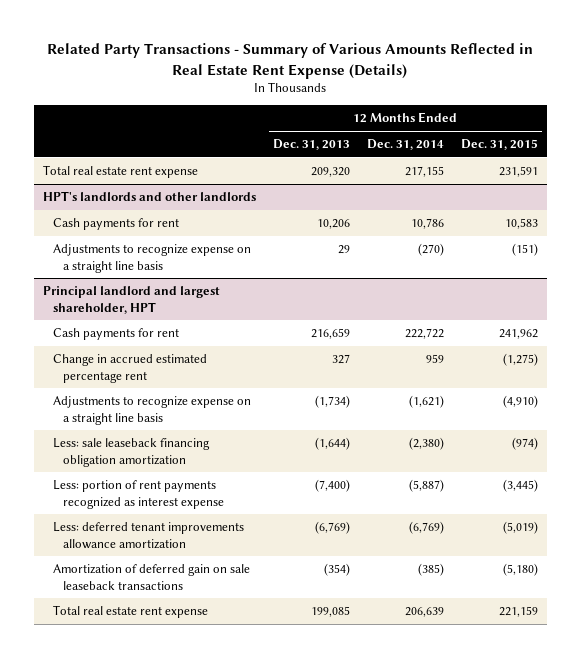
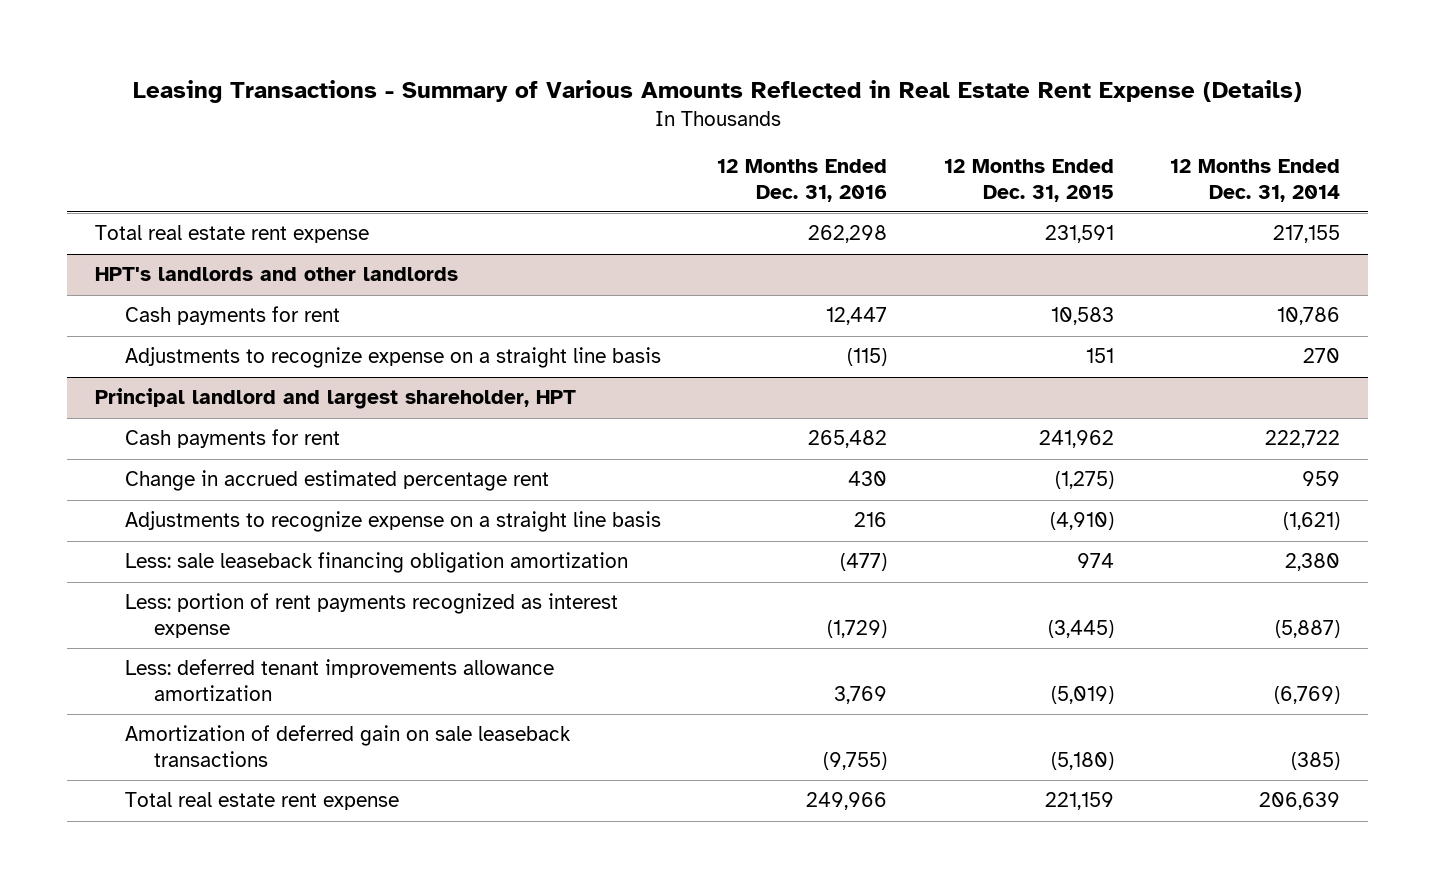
- Related Party Transactions - Summary of Various Amounts Reflected in Real Estate Rent Expense (Details)
+ Leasing Transactions - Summary of Various Amounts Reflected in Real Estate Rent Expense (Details)
- | 12 Months Ended Dec. 31, 2013 | 12 Months Ended Dec. 31, 2014 | 12 Months Ended Dec. 31, 2015
+ | 12 Months Ended Dec. 31, 2016 | 12 Months Ended Dec. 31, 2015 | 12 Months Ended Dec. 31, 2014
@ HPT's landlords and other landlords
- Adjustments to recognize expense on a straight line basis | 29 | (270) | (151)
+ Adjustments to recognize expense on a straight line basis | (115) | 151 | 270
@ Principal landlord and largest shareholder, HPT
- Less: sale leaseback financing obligation amortization | (1,644) | (2,380) | (974)
+ Less: sale leaseback financing obligation amortization | (477) | 974 | 2,380

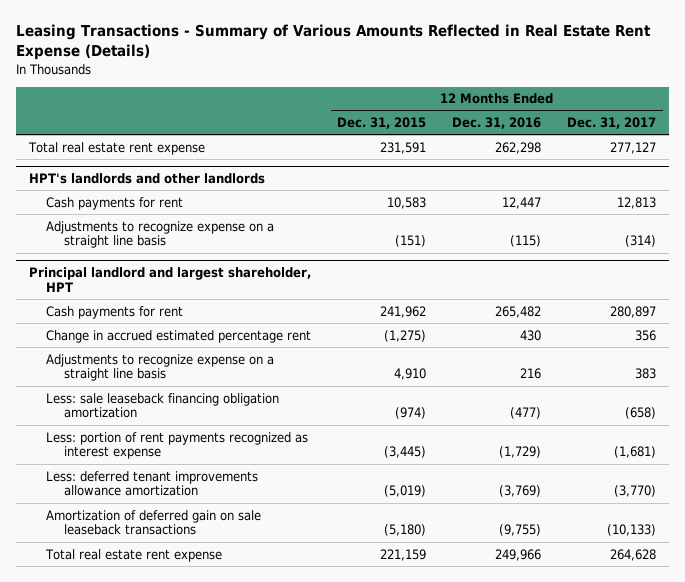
- | 12 Months Ended Dec. 31, 2016 | 12 Months Ended Dec. 31, 2015 | 12 Months Ended Dec. 31, 2014
+ | 12 Months Ended Dec. 31, 2015 | 12 Months Ended Dec. 31, 2016 | 12 Months Ended Dec. 31, 2017
@ HPT's landlords and other landlords
- Adjustments to recognize expense on a straight line basis | (115) | 151 | 270
+ Adjustments to recognize expense on a straight line basis | (151) | (115) | (314)
@ Principal landlord and largest shareholder, HPT
- Adjustments to recognize expense on a straight line basis | 216 | (4,910) | (1,621)
- Less: sale leaseback financing obligation amortization | (477) | 974 | 2,380
+ Adjustments to recognize expense on a straight line basis | 4,910 | 216 | 383
+ Less: sale leaseback financing obligation amortization | (974) | (477) | (658)
- Less: deferred tenant improvements allowance amortization | 3,769 | (5,019) | (6,769)
+ Less: deferred tenant improvements allowance amortization | (5,019) | (3,769) | (3,770)

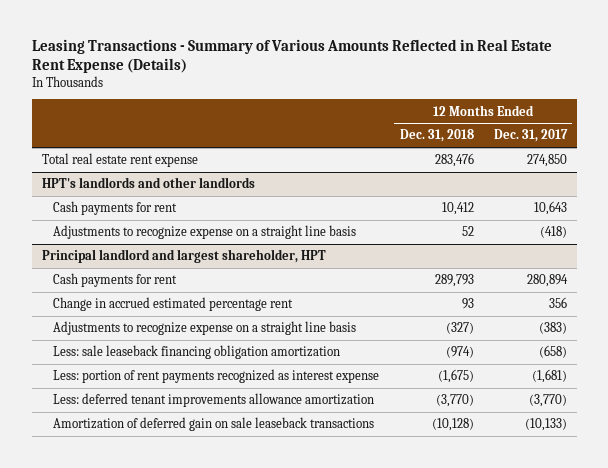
- | 12 Months Ended Dec. 31, 2015 | 12 Months Ended Dec. 31, 2016 | 12 Months Ended Dec. 31, 2017
+ | 12 Months Ended Dec. 31, 2018 | 12 Months Ended Dec. 31, 2017
- Total real estate rent expense | 231,591 | 262,298 | 277,127
+ Total real estate rent expense | 283,476 | 274,850
@ HPT's landlords and other landlords
- Cash payments for rent | 10,583 | 12,447 | 12,813
- Adjustments to recognize expense on a straight line basis | (151) | (115) | (314)
+ Cash payments for rent | 10,412 | 10,643
+ Adjustments to recognize expense on a straight line basis | 52 | (418)
@ Principal landlord and largest shareholder, HPT
- Cash payments for rent | 241,962 | 265,482 | 280,897
+ Cash payments for rent | 289,793 | 280,894
- Adjustments to recognize expense on a straight line basis | 4,910 | 216 | 383
+ Adjustments to recognize expense on a straight line basis | (327) | (383)
- Total real estate rent expense | 221,159 | 249,966 | 264,628

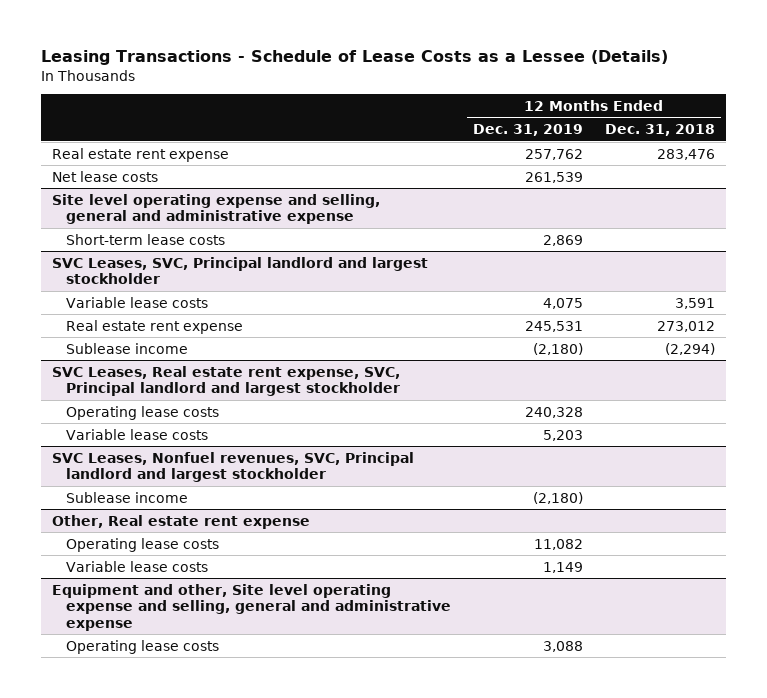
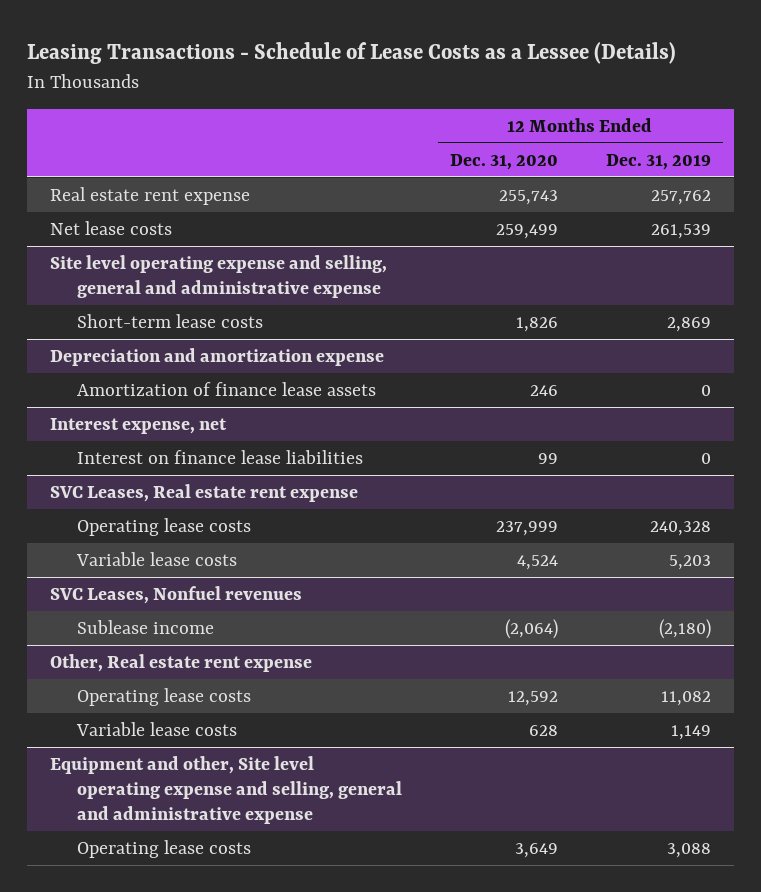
- | 12 Months Ended Dec. 31, 2019 | 12 Months Ended Dec. 31, 2018
+ | 12 Months Ended Dec. 31, 2020 | 12 Months Ended Dec. 31, 2019
- SVC Leases, SVC, Principal landlord and largest stockholder
- Variable lease costs | 4,075 | 3,591
- Real estate rent expense | 245,531 | 273,012
- Sublease income | (2,180) | (2,294)
- SVC Leases, Real estate rent expense, SVC, Principal landlord and largest stockholder
+ Depreciation and amortization expense
+ Amortization of finance lease assets | 246 | 0
+ Interest expense, net
+ Interest on finance lease liabilities | 99 | 0
+ SVC Leases, Real estate rent expense
- SVC Leases, Nonfuel revenues, SVC, Principal landlord and largest stockholder
+ SVC Leases, Nonfuel revenues

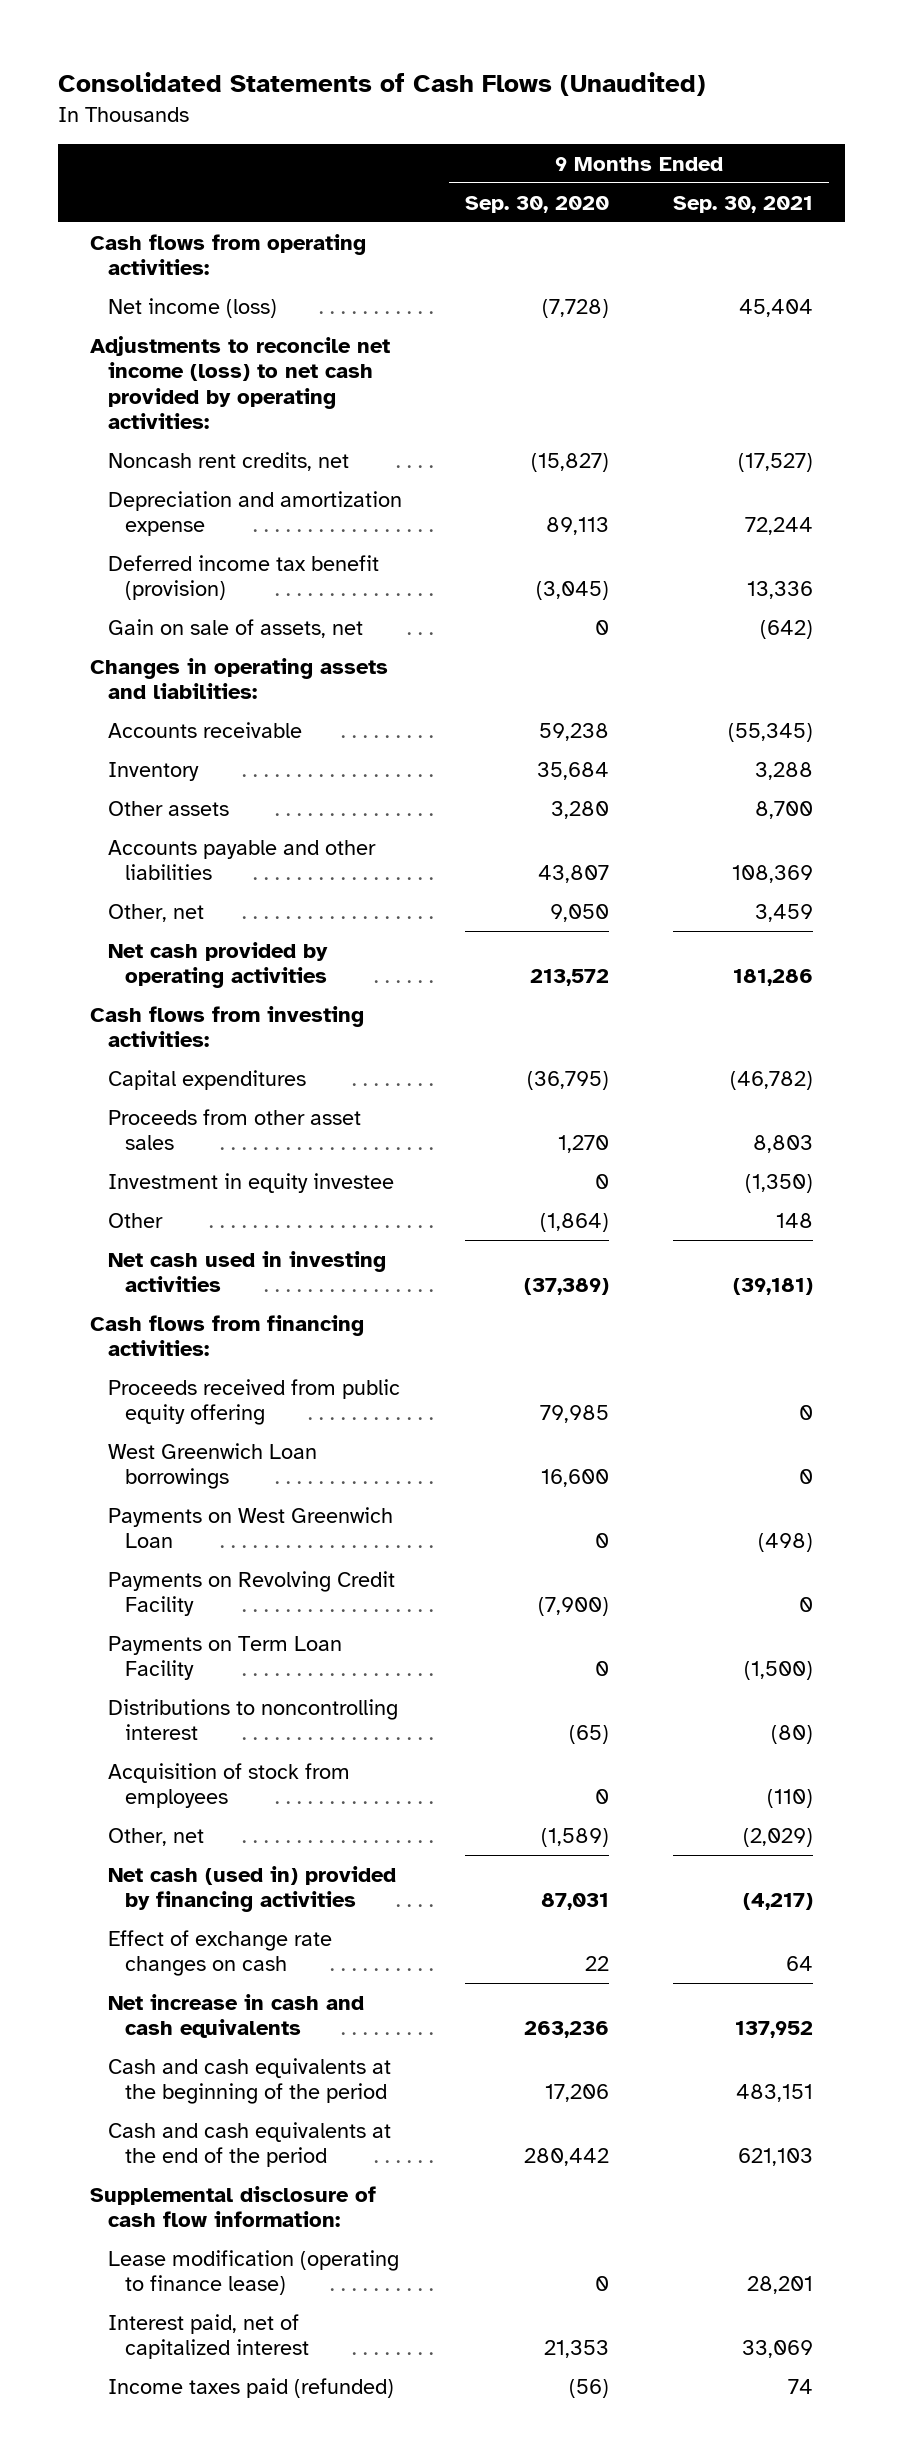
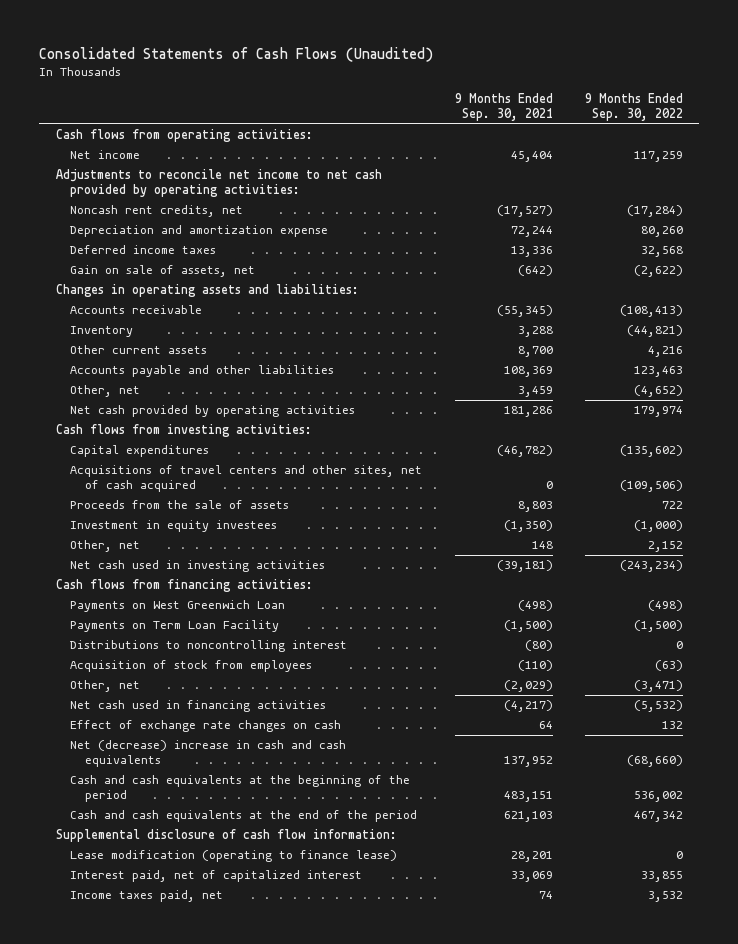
- | 9 Months Ended Sep. 30, 2020 | 9 Months Ended Sep. 30, 2021
+ | 9 Months Ended Sep. 30, 2021 | 9 Months Ended Sep. 30, 2022
- Net income (loss) | (7,728) | 45,404
- Adjustments to reconcile net income (loss) to net cash provided by operating activities:
+ Net income | 45,404 | 117,259
+ Adjustments to reconcile net income to net cash provided by operating activities:
- Deferred income tax benefit (provision) | (3,045) | 13,336
+ Deferred income taxes | 13,336 | 32,568
- Other assets | 3,280 | 8,700
+ Other current assets | 8,700 | 4,216
- Proceeds from other asset sales | 1,270 | 8,803
- Investment in equity investee | 0 | (1,350)
- Other | (1,864) | 148
+ Acquisitions of travel centers and other sites, net of cash acquired | 0 | (109,506)
+ Proceeds from the sale of assets | 8,803 | 722
+ Investment in equity investees | (1,350) | (1,000)
+ Other, net | 148 | 2,152
- Proceeds received from public equity offering | 79,985 | 0
- West Greenwich Loan borrowings | 16,600 | 0
- Payments on Revolving Credit Facility | (7,900) | 0
- Net cash (used in) provided by financing activities | 87,031 | (4,217)
+ Net cash used in financing activities | (4,217) | (5,532)
- Net increase in cash and cash equivalents | 263,236 | 137,952
+ Net (decrease) increase in cash and cash equivalents | 137,952 | (68,660)
- Income taxes paid (refunded) | (56) | 74
+ Income taxes paid, net | 74 | 3,532

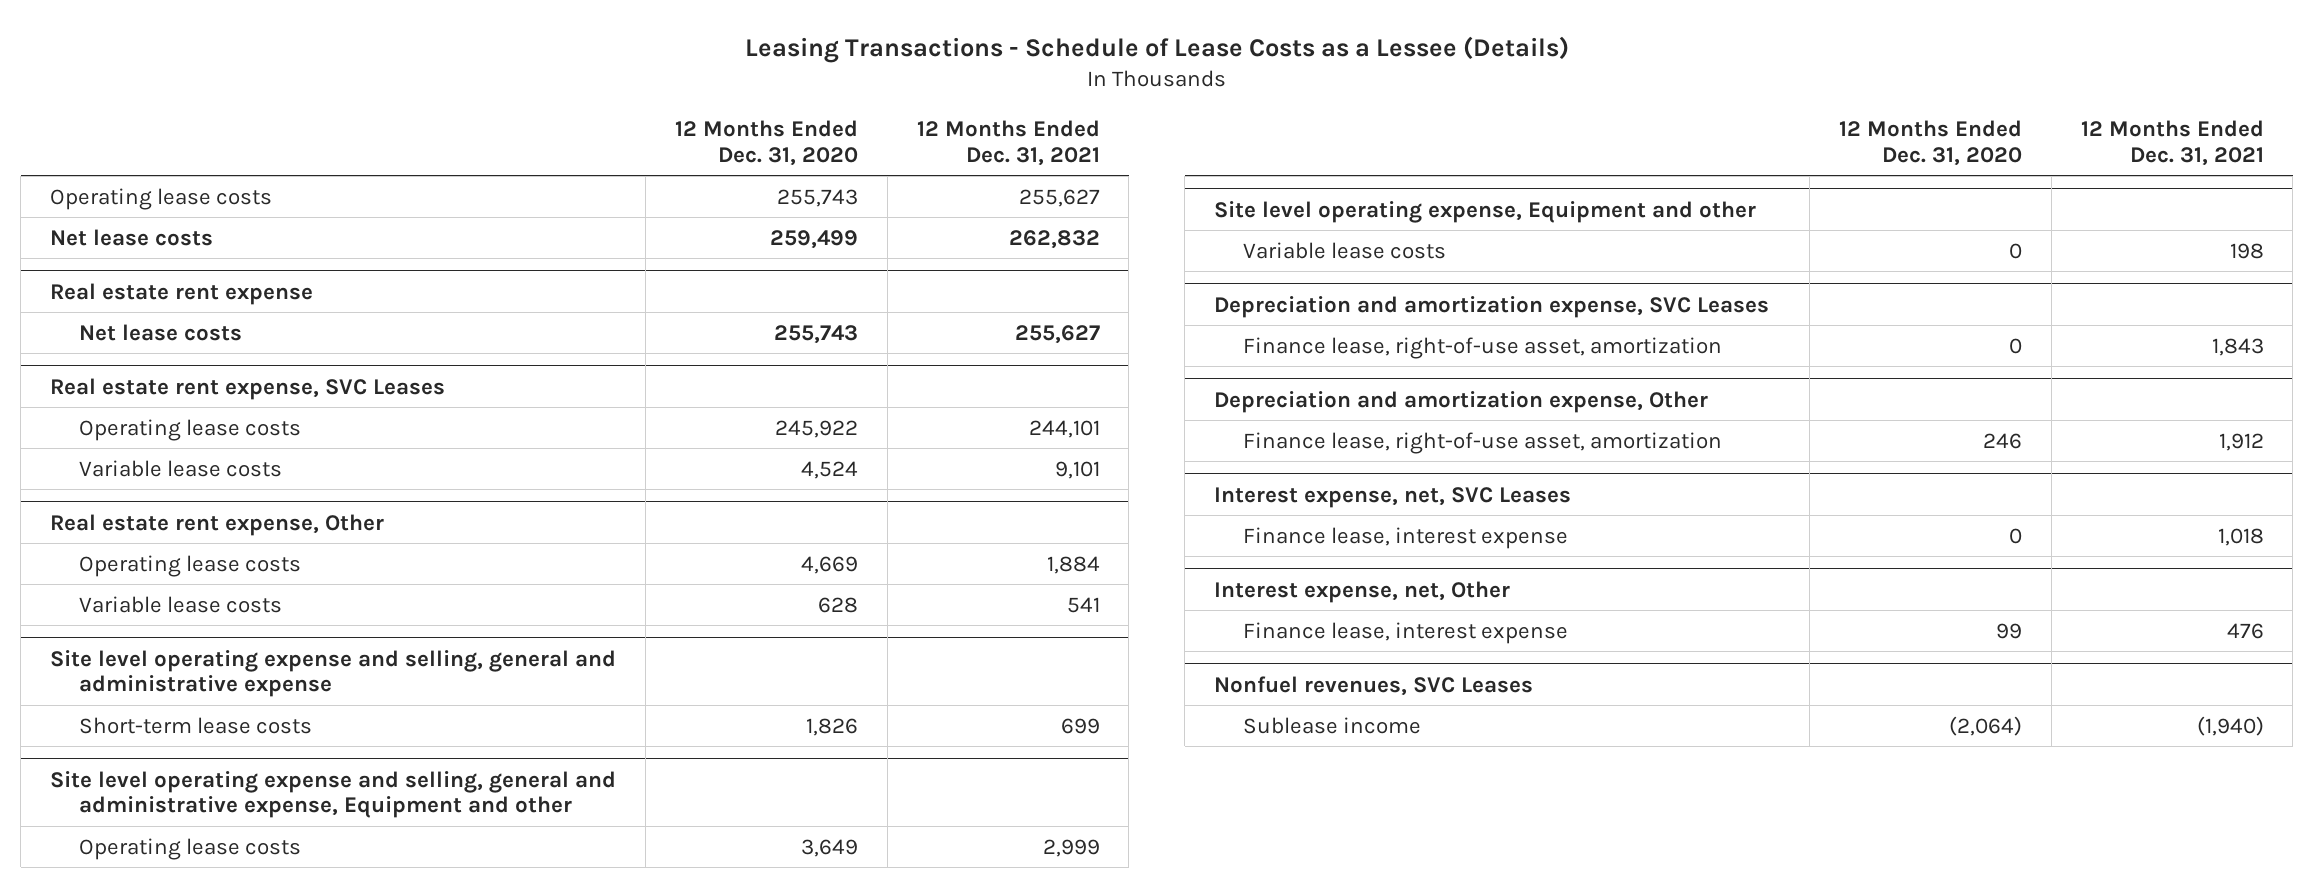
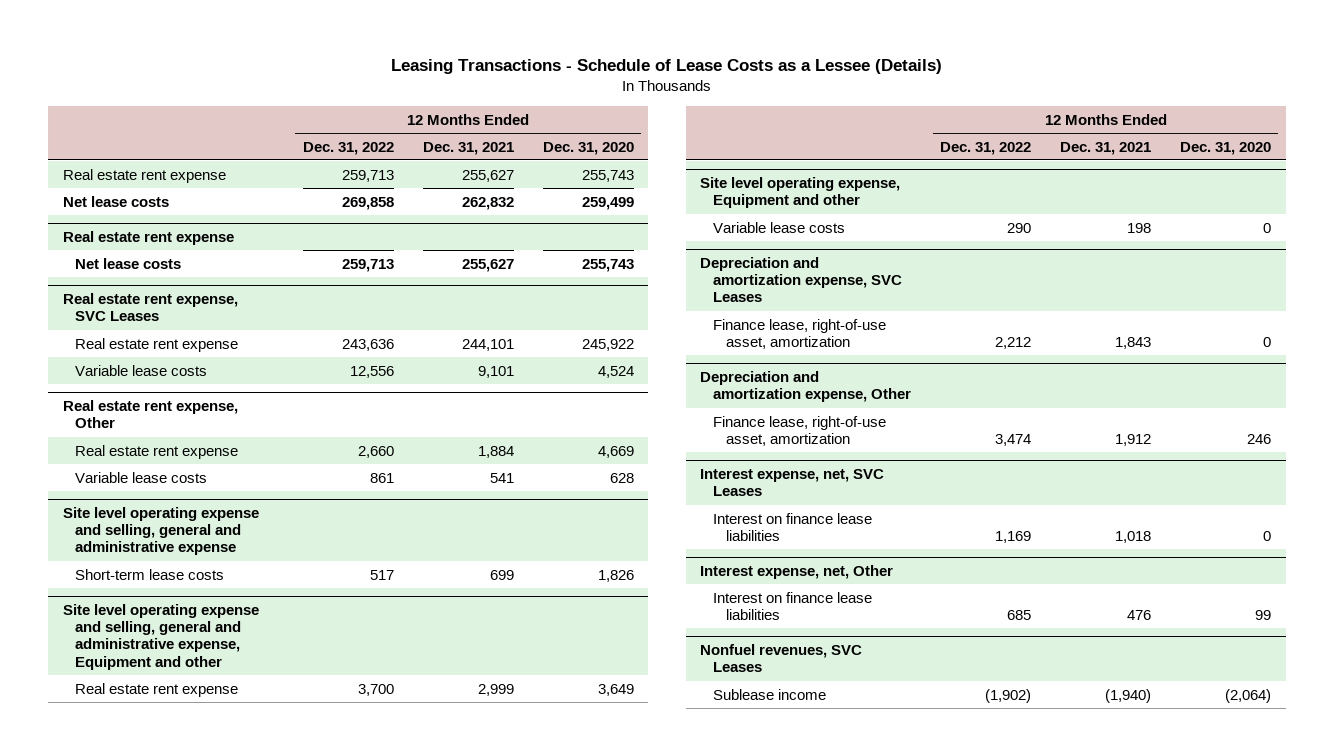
- | 12 Months Ended Dec. 31, 2020 | 12 Months Ended Dec. 31, 2021
+ | 12 Months Ended Dec. 31, 2022 | 12 Months Ended Dec. 31, 2021 | 12 Months Ended Dec. 31, 2020
- Operating lease costs | 255,743 | 255,627
+ Real estate rent expense | 259,713 | 255,627 | 255,743
@ Real estate rent expense, SVC Leases
- Operating lease costs | 245,922 | 244,101
+ Real estate rent expense | 243,636 | 244,101 | 245,922
@ Real estate rent expense, Other
- Operating lease costs | 4,669 | 1,884
+ Real estate rent expense | 2,660 | 1,884 | 4,669
@ Site level operating expense and selling, general and administrative expense, Equipment and other
- Operating lease costs | 3,649 | 2,999
+ Real estate rent expense | 3,700 | 2,999 | 3,649
@ Interest expense, net, SVC Leases
- Finance lease, interest expense | 0 | 1,018
+ Interest on finance lease liabilities | 1,169 | 1,018 | 0
@ Interest expense, net, Other
- Finance lease, interest expense | 99 | 476
+ Interest on finance lease liabilities | 685 | 476 | 99

